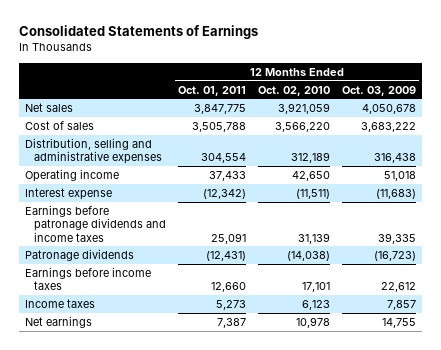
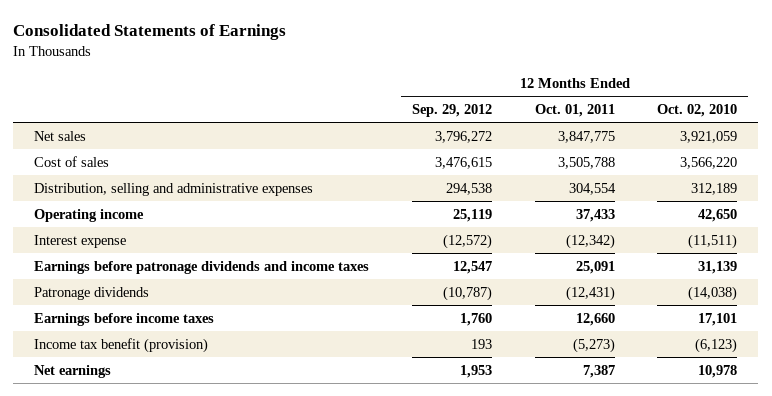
- | 12 Months Ended Oct. 01, 2011 | 12 Months Ended Oct. 02, 2010 | 12 Months Ended Oct. 03, 2009
+ | 12 Months Ended Sep. 29, 2012 | 12 Months Ended Oct. 01, 2011 | 12 Months Ended Oct. 02, 2010
- Income taxes | 5,273 | 6,123 | 7,857
+ Income tax benefit (provision) | 193 | (5,273) | (6,123)

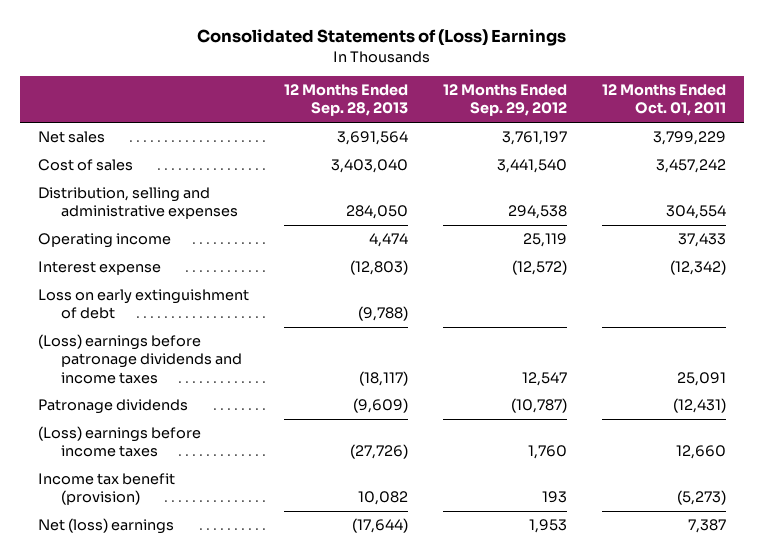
- Consolidated Statements of Earnings
+ Consolidated Statements of (Loss) Earnings
- | 12 Months Ended Sep. 29, 2012 | 12 Months Ended Oct. 01, 2011 | 12 Months Ended Oct. 02, 2010
+ | 12 Months Ended Sep. 28, 2013 | 12 Months Ended Sep. 29, 2012 | 12 Months Ended Oct. 01, 2011
- Net sales | 3,796,272 | 3,847,775 | 3,921,059
- Cost of sales | 3,476,615 | 3,505,788 | 3,566,220
+ Net sales | 3,691,564 | 3,761,197 | 3,799,229
+ Cost of sales | 3,403,040 | 3,441,540 | 3,457,242
- Earnings before patronage dividends and income taxes | 12,547 | 25,091 | 31,139
+ Loss on early extinguishment of debt | (9,788) | |
+ (Loss) earnings before patronage dividends and income taxes | (18,117) | 12,547 | 25,091
- Earnings before income taxes | 1,760 | 12,660 | 17,101
+ (Loss) earnings before income taxes | (27,726) | 1,760 | 12,660
- Net earnings | 1,953 | 7,387 | 10,978
+ Net (loss) earnings | (17,644) | 1,953 | 7,387

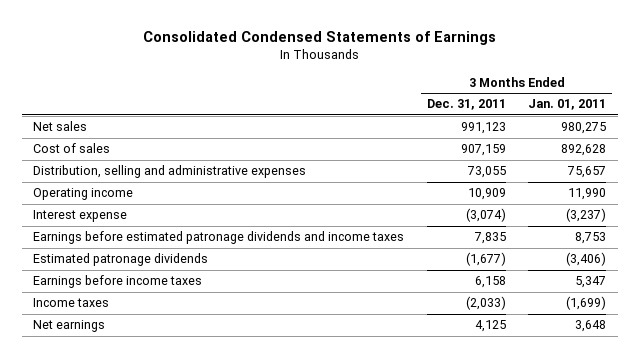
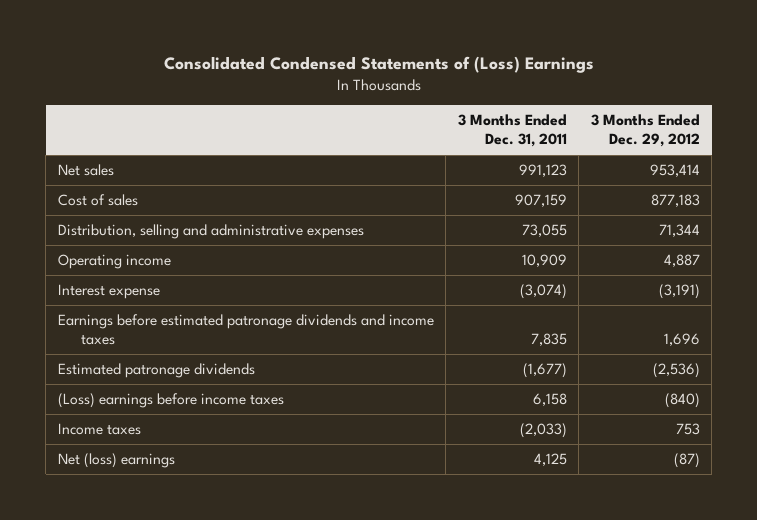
- Consolidated Condensed Statements of Earnings
+ Consolidated Condensed Statements of (Loss) Earnings
- | 3 Months Ended Dec. 31, 2011 | 3 Months Ended Jan. 01, 2011
+ | 3 Months Ended Dec. 31, 2011 | 3 Months Ended Dec. 29, 2012
- Earnings before income taxes | 6,158 | 5,347
+ (Loss) earnings before income taxes | 6,158 | (840)
- Net earnings | 4,125 | 3,648
+ Net (loss) earnings | 4,125 | (87)

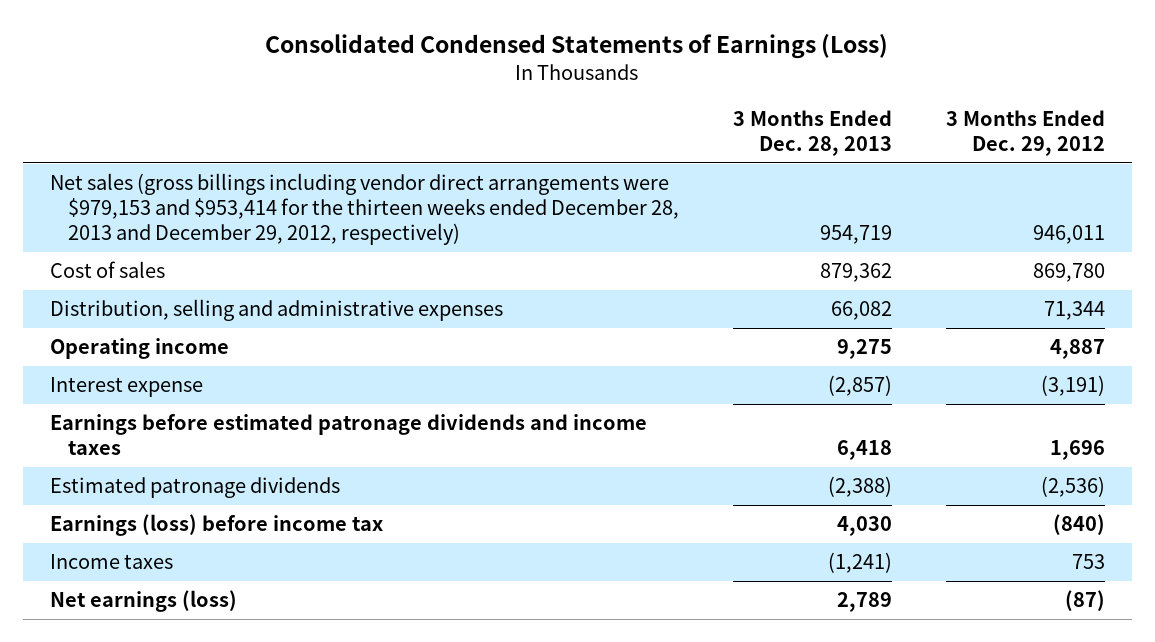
- Consolidated Condensed Statements of (Loss) Earnings
+ Consolidated Condensed Statements of Earnings (Loss)
- | 3 Months Ended Dec. 31, 2011 | 3 Months Ended Dec. 29, 2012
+ | 3 Months Ended Dec. 28, 2013 | 3 Months Ended Dec. 29, 2012
- Net sales | 991,123 | 953,414
- Cost of sales | 907,159 | 877,183
+ Net sales (gross billings including vendor direct arrangements were $979,153 and $953,414 for the thirteen weeks ended December 28, 2013 and December 29, 2012, respectively) | 954,719 | 946,011
+ Cost of sales | 879,362 | 869,780
- (Loss) earnings before income taxes | 6,158 | (840)
+ Earnings (loss) before income tax | 4,030 | (840)
- Net (loss) earnings | 4,125 | (87)
+ Net earnings (loss) | 2,789 | (87)

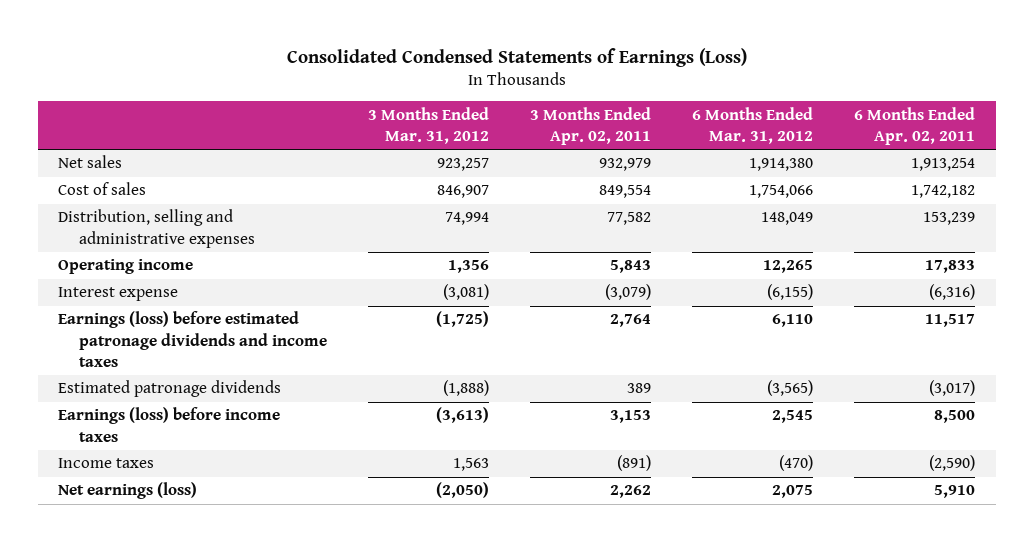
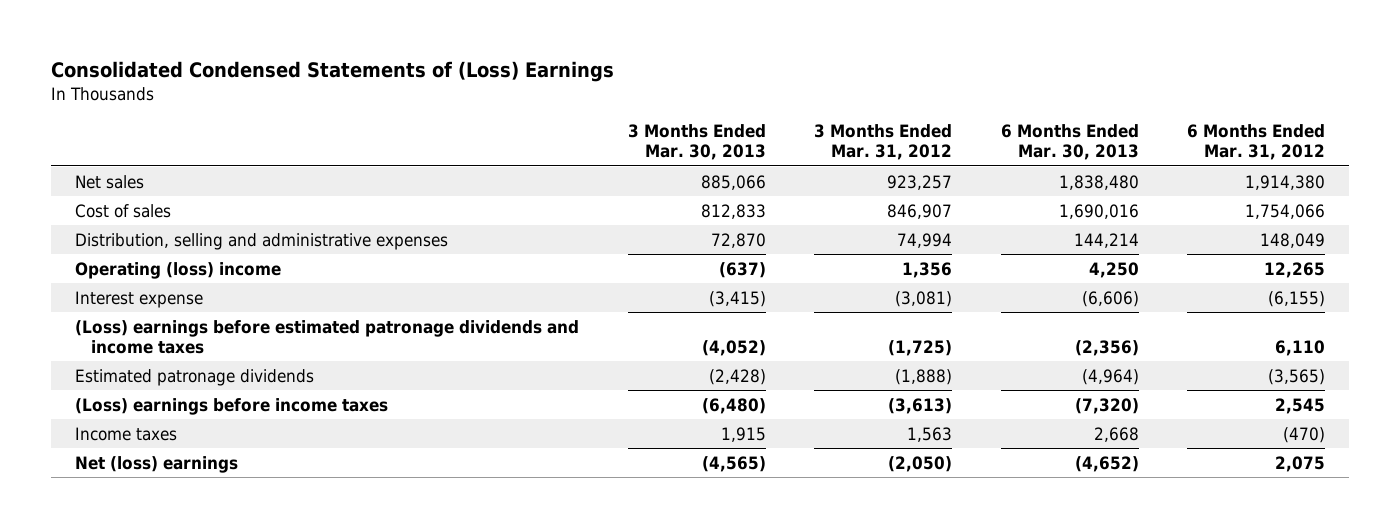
- Consolidated Condensed Statements of Earnings (Loss)
+ Consolidated Condensed Statements of (Loss) Earnings
- | 3 Months Ended Mar. 31, 2012 | 3 Months Ended Apr. 02, 2011 | 6 Months Ended Mar. 31, 2012 | 6 Months Ended Apr. 02, 2011
+ | 3 Months Ended Mar. 30, 2013 | 3 Months Ended Mar. 31, 2012 | 6 Months Ended Mar. 30, 2013 | 6 Months Ended Mar. 31, 2012
- Operating income | 1,356 | 5,843 | 12,265 | 17,833
+ Operating (loss) income | (637) | 1,356 | 4,250 | 12,265
- Earnings (loss) before estimated patronage dividends and income taxes | (1,725) | 2,764 | 6,110 | 11,517
+ (Loss) earnings before estimated patronage dividends and income taxes | (4,052) | (1,725) | (2,356) | 6,110
- Earnings (loss) before income taxes | (3,613) | 3,153 | 2,545 | 8,500
+ (Loss) earnings before income taxes | (6,480) | (3,613) | (7,320) | 2,545
- Net earnings (loss) | (2,050) | 2,262 | 2,075 | 5,910
+ Net (loss) earnings | (4,565) | (2,050) | (4,652) | 2,075

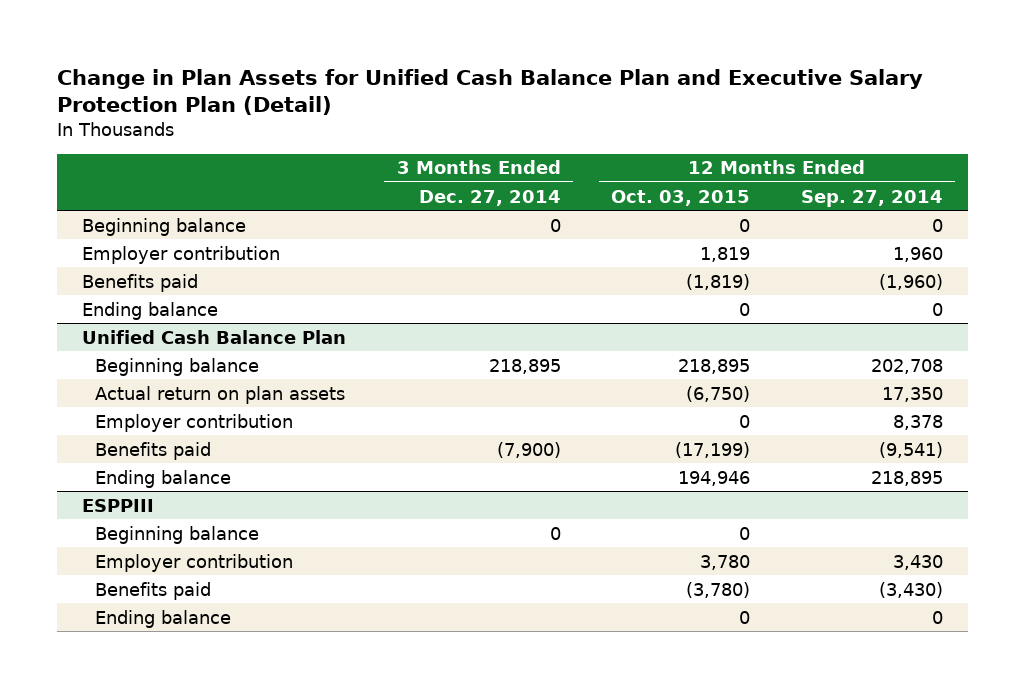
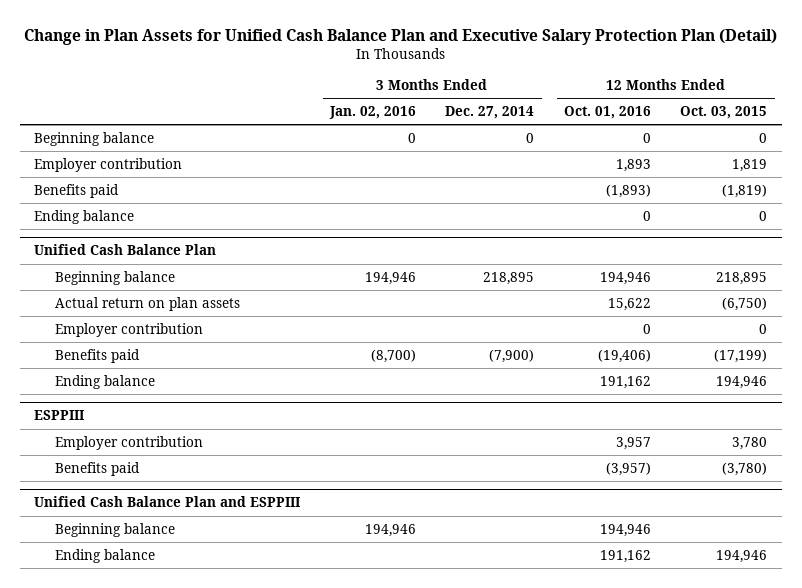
- | 3 Months Ended Dec. 27, 2014 | 12 Months Ended Oct. 03, 2015 | 12 Months Ended Sep. 27, 2014
+ | 3 Months Ended Jan. 02, 2016 | 3 Months Ended Dec. 27, 2014 | 12 Months Ended Oct. 01, 2016 | 12 Months Ended Oct. 03, 2015
@ ESPPIII
- Beginning balance | 0 | 0 |
- Ending balance | | 0 | 0
+ Unified Cash Balance Plan and ESPPIII
+ Beginning balance | 194,946 | | 194,946 |
+ Ending balance | | | 191,162 | 194,946

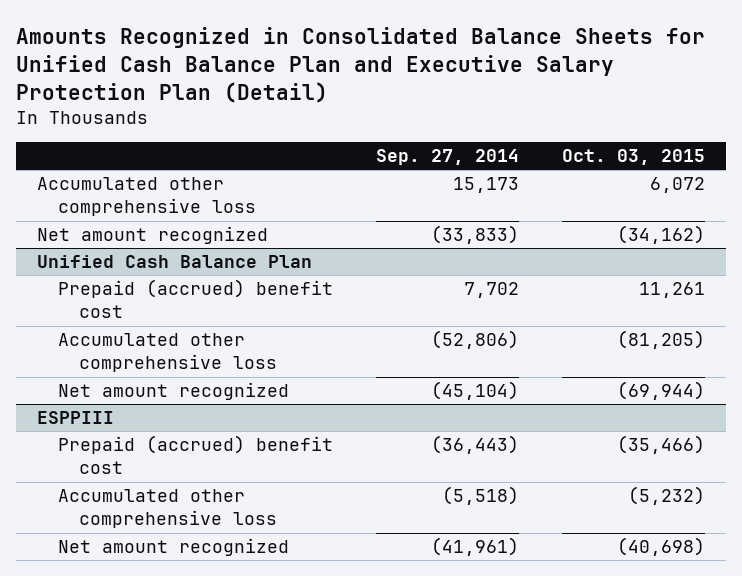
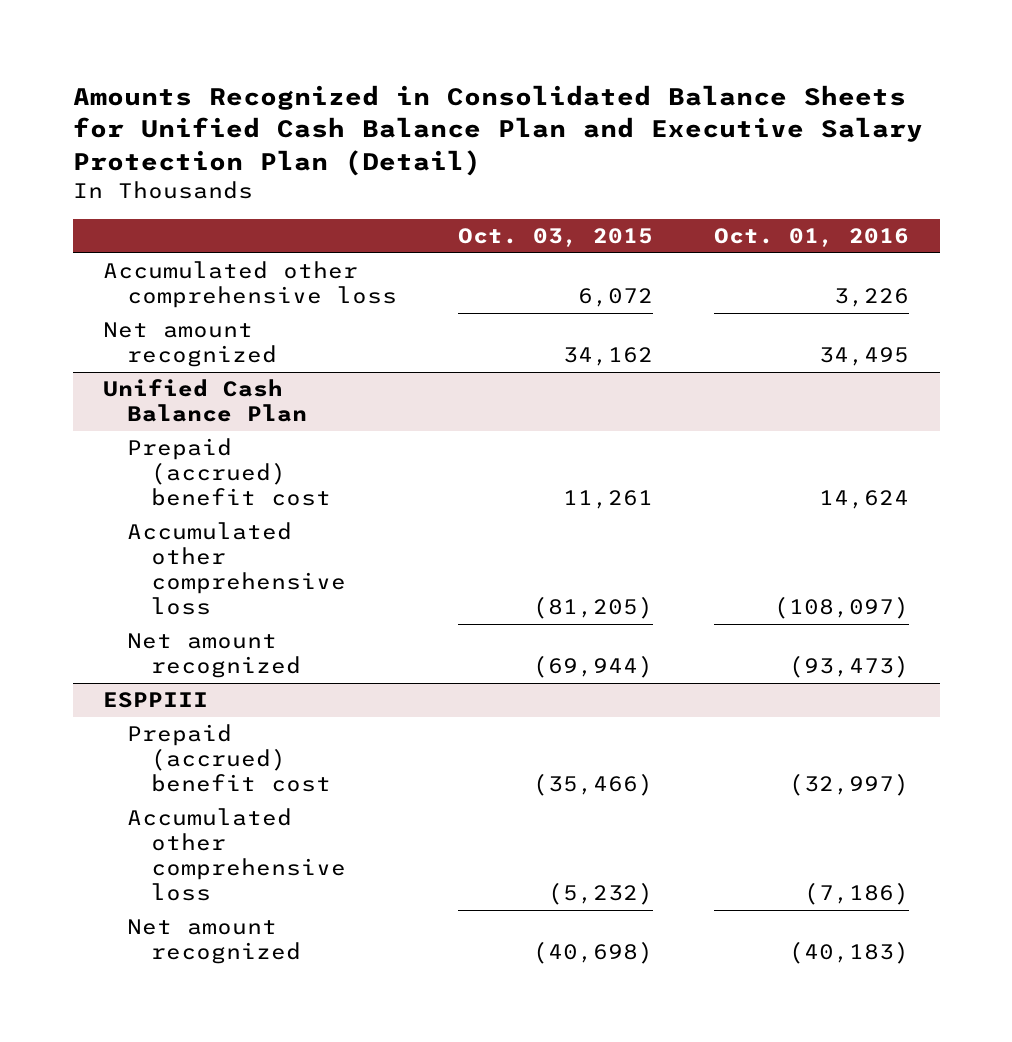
- | Sep. 27, 2014 | Oct. 03, 2015
+ | Oct. 03, 2015 | Oct. 01, 2016
- Net amount recognized | (33,833) | (34,162)
+ Net amount recognized | 34,162 | 34,495

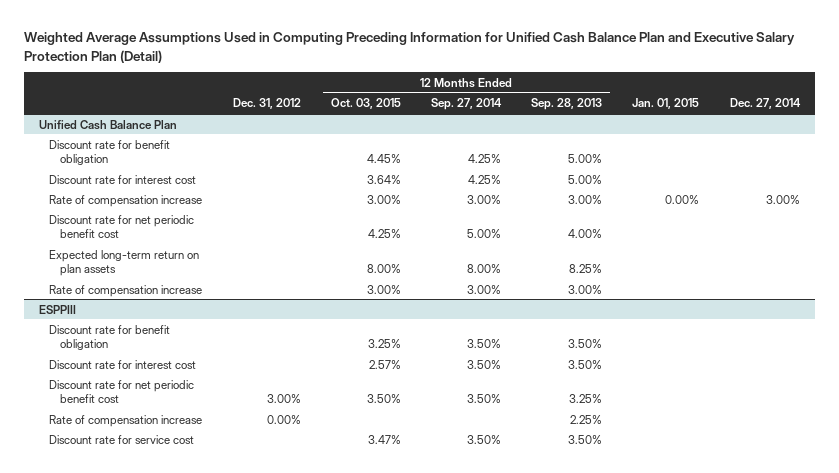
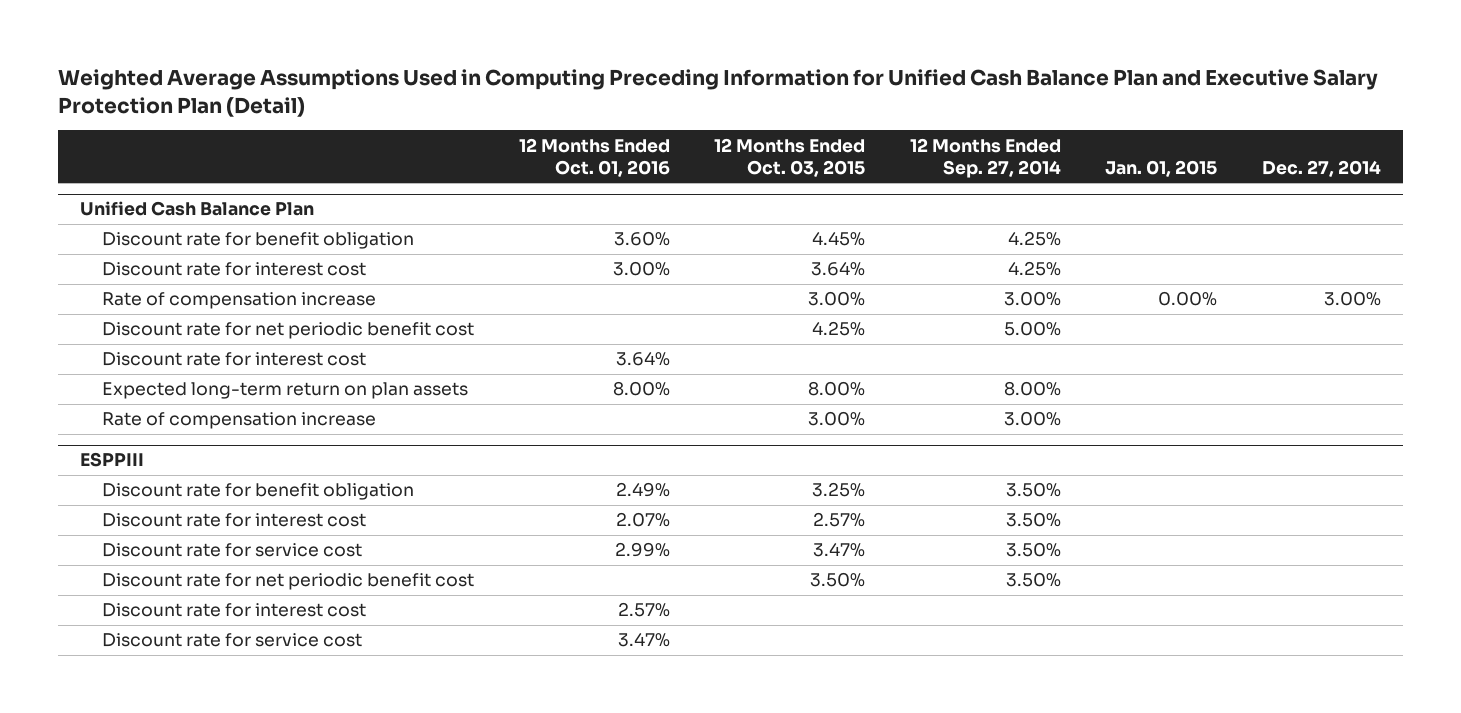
- | Dec. 31, 2012 | 12 Months Ended Oct. 03, 2015 | 12 Months Ended Sep. 27, 2014 | 12 Months Ended Sep. 28, 2013 | Jan. 01, 2015 | Dec. 27, 2014
+ | 12 Months Ended Oct. 01, 2016 | 12 Months Ended Oct. 03, 2015 | 12 Months Ended Sep. 27, 2014 | Jan. 01, 2015 | Dec. 27, 2014
@ Unified Cash Balance Plan
+ Discount rate for interest cost | 3.64% | | | |
@ ESPPIII
- Rate of compensation increase | 0.00% | | | 2.25% | |
moved down: Discount rate for net periodic benefit cost | | 3.50% | 3.50% | |
+ Discount rate for interest cost | 2.57% | | | |
+ Discount rate for service cost | 3.47% | | | |

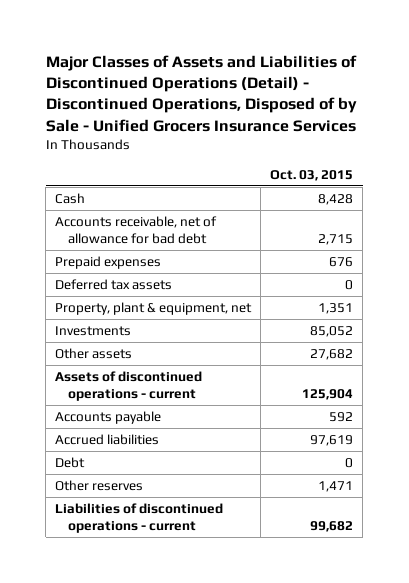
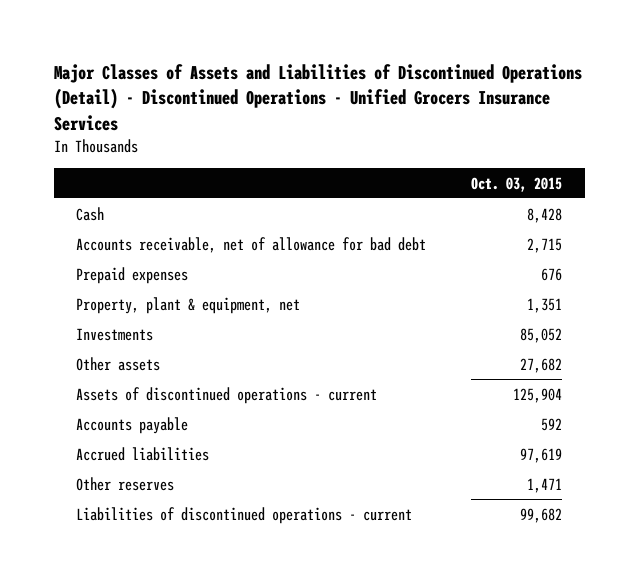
- Major Classes of Assets and Liabilities of Discontinued Operations (Detail) - Discontinued Operations, Disposed of by Sale - Unified Grocers Insurance Services
+ Major Classes of Assets and Liabilities of Discontinued Operations (Detail) - Discontinued Operations - Unified Grocers Insurance Services
- Deferred tax assets | 0
- Debt | 0

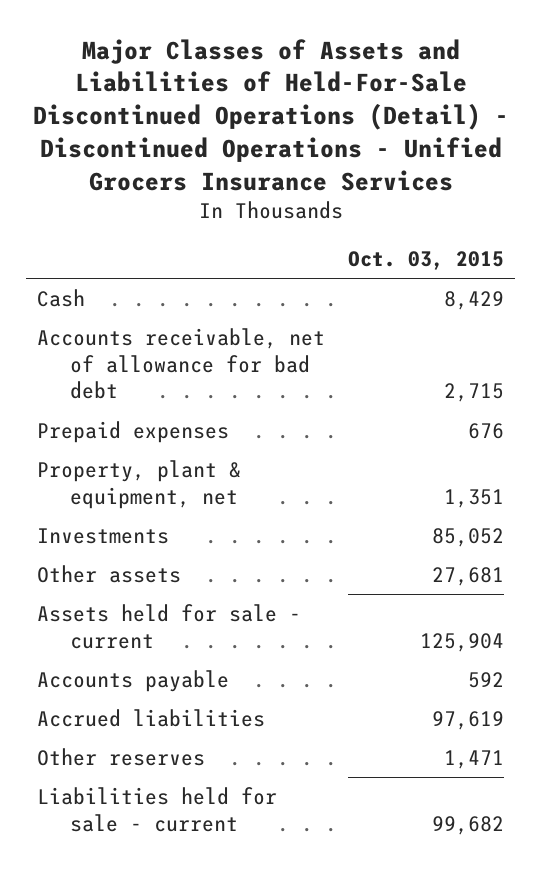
- Major Classes of Assets and Liabilities of Discontinued Operations (Detail) - Discontinued Operations - Unified Grocers Insurance Services
+ Major Classes of Assets and Liabilities of Held-For-Sale Discontinued Operations (Detail) - Discontinued Operations - Unified Grocers Insurance Services
- Cash | 8,428
+ Cash | 8,429
- Other assets | 27,682
- Assets of discontinued operations - current | 125,904
+ Other assets | 27,681
+ Assets held for sale - current | 125,904
- Liabilities of discontinued operations - current | 99,682
+ Liabilities held for sale - current | 99,682

